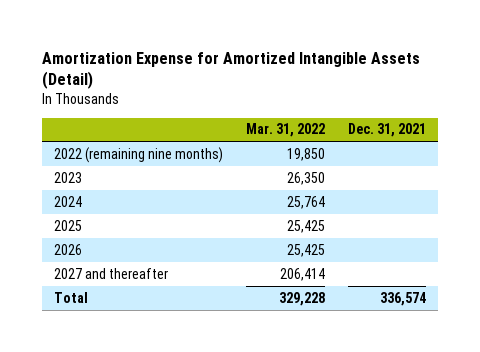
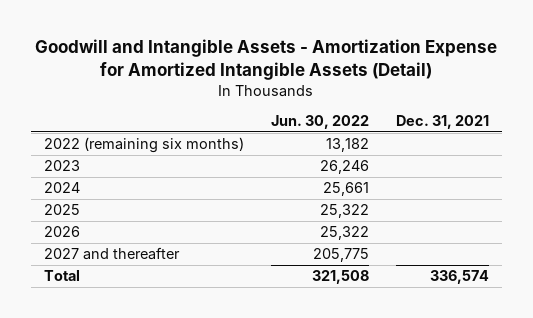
- Amortization Expense for Amortized Intangible Assets (Detail)
+ Goodwill and Intangible Assets - Amortization Expense for Amortized Intangible Assets (Detail)
- | Mar. 31, 2022 | Dec. 31, 2021
+ | Jun. 30, 2022 | Dec. 31, 2021
- 2022 (remaining nine months) | 19,850 |
+ 2022 (remaining six months) | 13,182 |

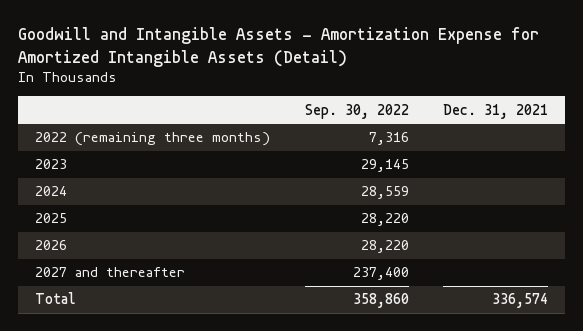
- | Jun. 30, 2022 | Dec. 31, 2021
+ | Sep. 30, 2022 | Dec. 31, 2021
- 2022 (remaining six months) | 13,182 |
+ 2022 (remaining three months) | 7,316 |

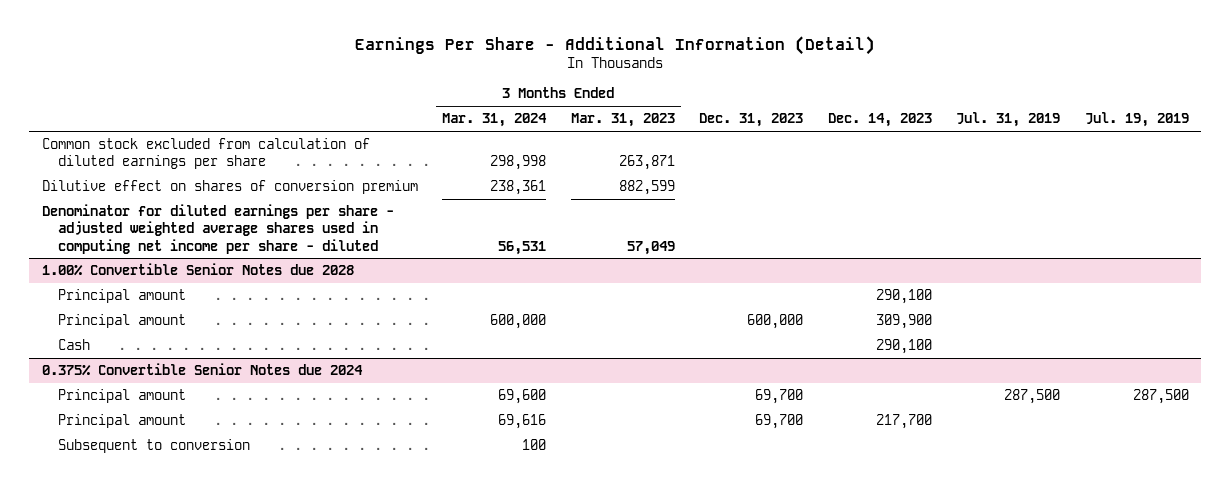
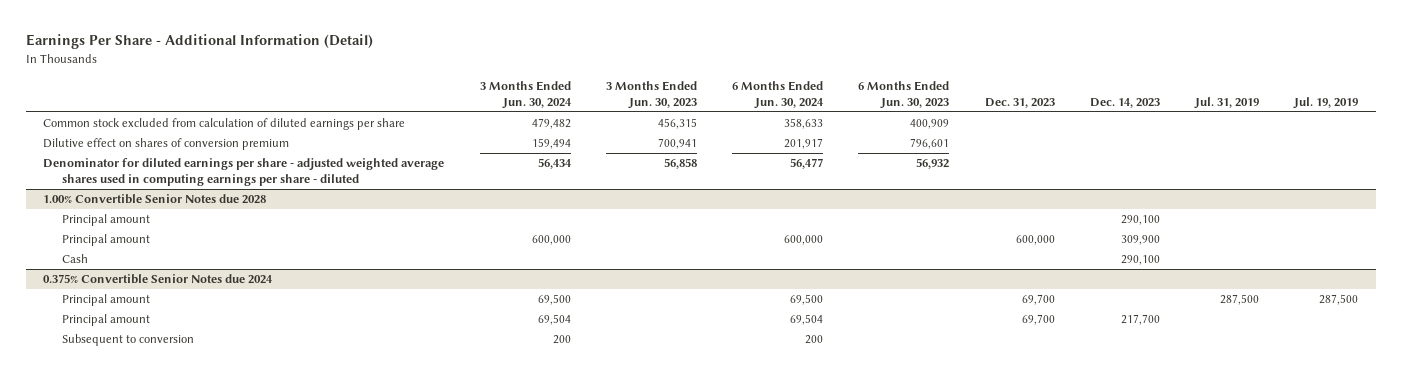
- | 3 Months Ended Mar. 31, 2024 | 3 Months Ended Mar. 31, 2023 | Dec. 31, 2023 | Dec. 14, 2023 | Jul. 31, 2019 | Jul. 19, 2019
+ | 3 Months Ended Jun. 30, 2024 | 3 Months Ended Jun. 30, 2023 | 6 Months Ended Jun. 30, 2024 | 6 Months Ended Jun. 30, 2023 | Dec. 31, 2023 | Dec. 14, 2023 | Jul. 31, 2019 | Jul. 19, 2019
- Denominator for diluted earnings per share - adjusted weighted average shares used in computing net income per share - diluted | 56,531 | 57,049 | | | |
+ Denominator for diluted earnings per share - adjusted weighted average shares used in computing earnings per share - diluted | 56,434 | 56,858 | 56,477 | 56,932 | | | |

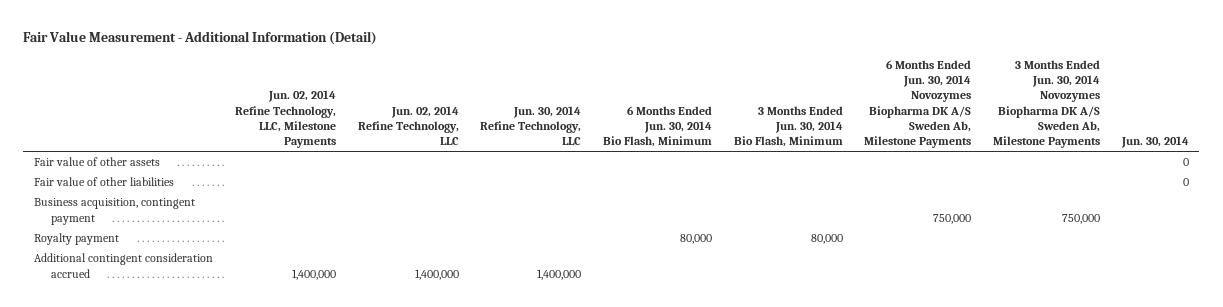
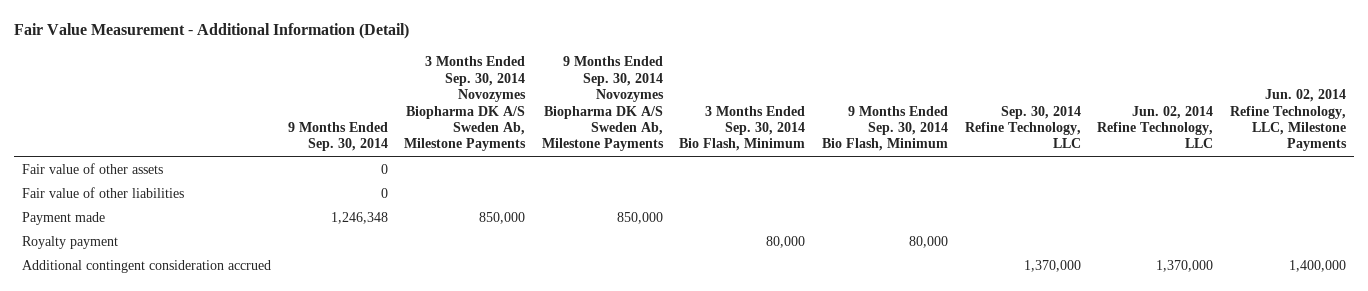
- | Jun. 02, 2014 Refine Technology, LLC, Milestone Payments | Jun. 02, 2014 Refine Technology, LLC | Jun. 30, 2014 Refine Technology, LLC | 6 Months Ended Jun. 30, 2014 Bio Flash, Minimum | 3 Months Ended Jun. 30, 2014 Bio Flash, Minimum | 6 Months Ended Jun. 30, 2014 Novozymes Biopharma DK A/S Sweden Ab, Milestone Payments | 3 Months Ended Jun. 30, 2014 Novozymes Biopharma DK A/S Sweden Ab, Milestone Payments | Jun. 30, 2014
+ | 9 Months Ended Sep. 30, 2014 | 3 Months Ended Sep. 30, 2014 Novozymes Biopharma DK A/S Sweden Ab, Milestone Payments | 9 Months Ended Sep. 30, 2014 Novozymes Biopharma DK A/S Sweden Ab, Milestone Payments | 3 Months Ended Sep. 30, 2014 Bio Flash, Minimum | 9 Months Ended Sep. 30, 2014 Bio Flash, Minimum | Sep. 30, 2014 Refine Technology, LLC | Jun. 02, 2014 Refine Technology, LLC | Jun. 02, 2014 Refine Technology, LLC, Milestone Payments
- Business acquisition, contingent payment | | | | | | 750,000 | 750,000 |
+ Payment made | 1,246,348 | 850,000 | 850,000 | | | | |
- Additional contingent consideration accrued | 1,400,000 | 1,400,000 | 1,400,000 | | | | |
+ Additional contingent consideration accrued | | | | | | 1,370,000 | 1,370,000 | 1,400,000

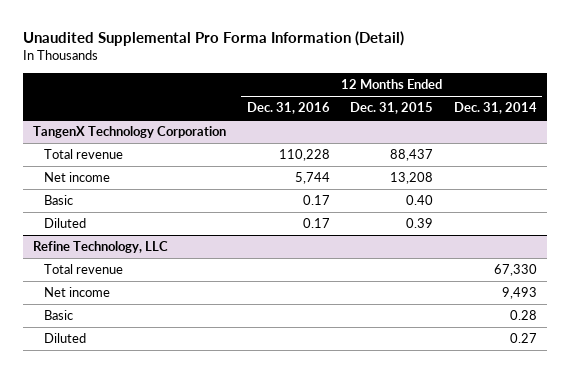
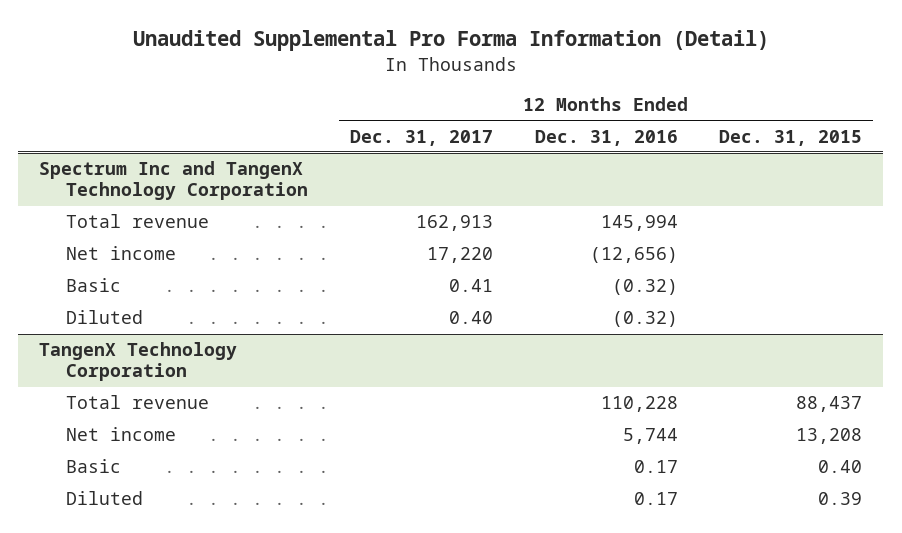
- | 12 Months Ended Dec. 31, 2016 | 12 Months Ended Dec. 31, 2015 | 12 Months Ended Dec. 31, 2014
+ | 12 Months Ended Dec. 31, 2017 | 12 Months Ended Dec. 31, 2016 | 12 Months Ended Dec. 31, 2015
+ Spectrum Inc and TangenX Technology Corporation
+ Total revenue | 162,913 | 145,994 |
+ Net income | 17,220 | (12,656) |
+ Basic | 0.41 | (0.32) |
+ Diluted | 0.40 | (0.32) |
- Refine Technology, LLC
- Total revenue | | | 67,330
- Net income | | | 9,493
- Basic | | | 0.28
- Diluted | | | 0.27

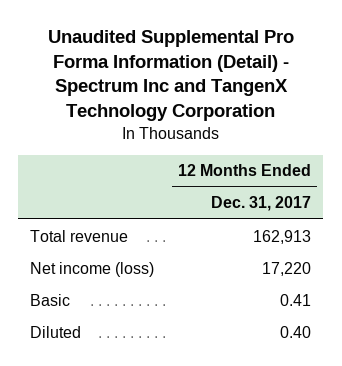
- Unaudited Supplemental Pro Forma Information (Detail)
+ Unaudited Supplemental Pro Forma Information (Detail) - Spectrum Inc and TangenX Technology Corporation
- | 12 Months Ended Dec. 31, 2017 | 12 Months Ended Dec. 31, 2016 | 12 Months Ended Dec. 31, 2015
+ | 12 Months Ended Dec. 31, 2017
- Spectrum Inc and TangenX Technology Corporation
- Net income | 17,220 | (12,656) |
+ Net income (loss) | 17,220
- TangenX Technology Corporation
- Total revenue | | 110,228 | 88,437
- Net income | | 5,744 | 13,208
- Basic | | 0.17 | 0.40
- Diluted | | 0.17 | 0.39

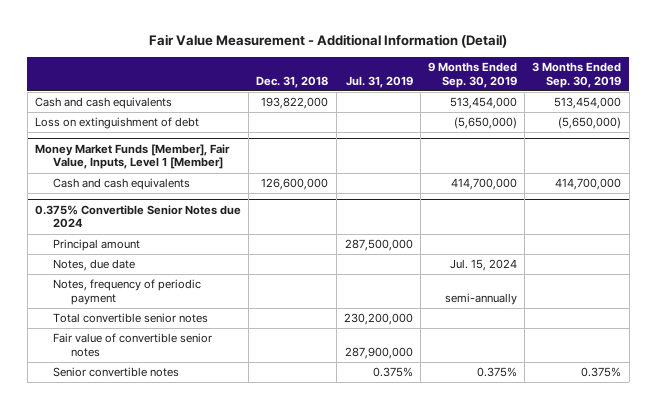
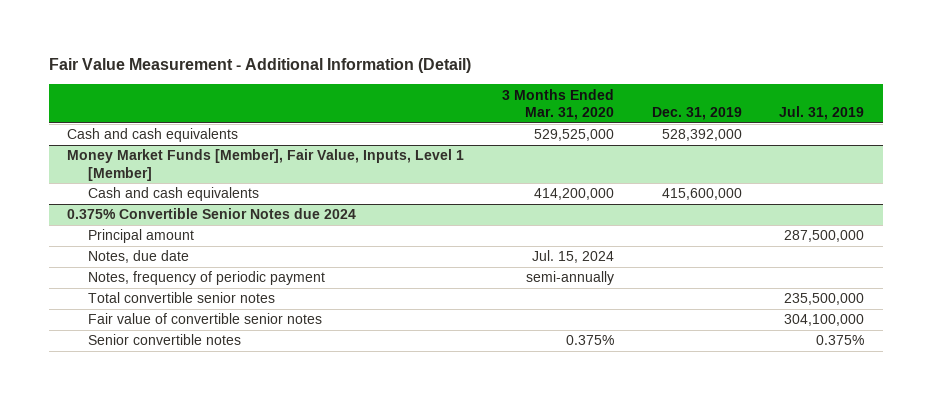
- | Dec. 31, 2018 | Jul. 31, 2019 | 9 Months Ended Sep. 30, 2019 | 3 Months Ended Sep. 30, 2019
+ | 3 Months Ended Mar. 31, 2020 | Dec. 31, 2019 | Jul. 31, 2019
- Loss on extinguishment of debt | | | (5,650,000) | (5,650,000)
@ 0.375% Convertible Senior Notes due 2024
- Total convertible senior notes | | 230,200,000 | |
- Fair value of convertible senior notes | | 287,900,000 | |
+ Total convertible senior notes | | | 235,500,000
+ Fair value of convertible senior notes | | | 304,100,000

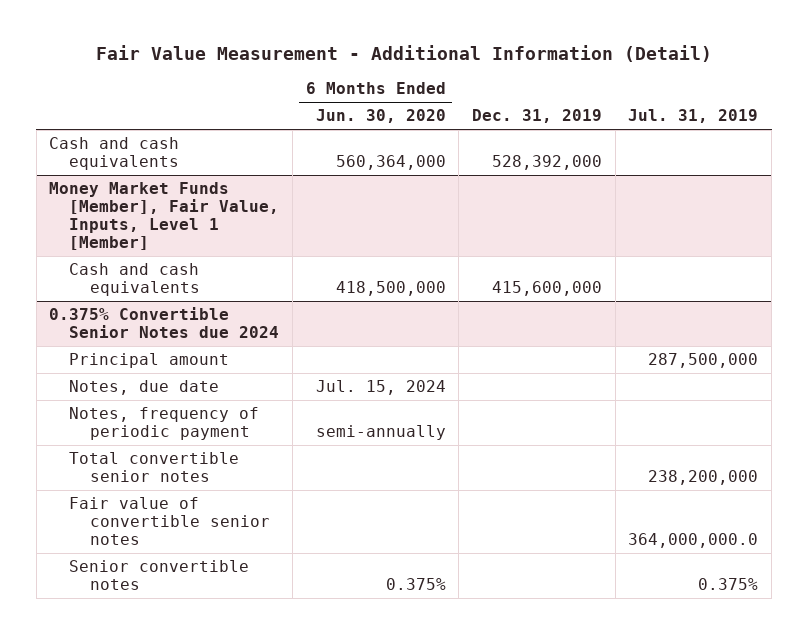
- | 3 Months Ended Mar. 31, 2020 | Dec. 31, 2019 | Jul. 31, 2019
+ | 6 Months Ended Jun. 30, 2020 | Dec. 31, 2019 | Jul. 31, 2019
@ 0.375% Convertible Senior Notes due 2024
- Total convertible senior notes | | | 235,500,000
- Fair value of convertible senior notes | | | 304,100,000
+ Total convertible senior notes | | | 238,200,000
+ Fair value of convertible senior notes | | | 364,000,000.0

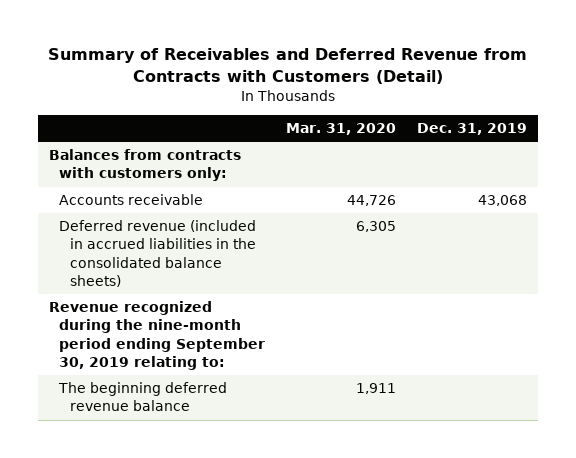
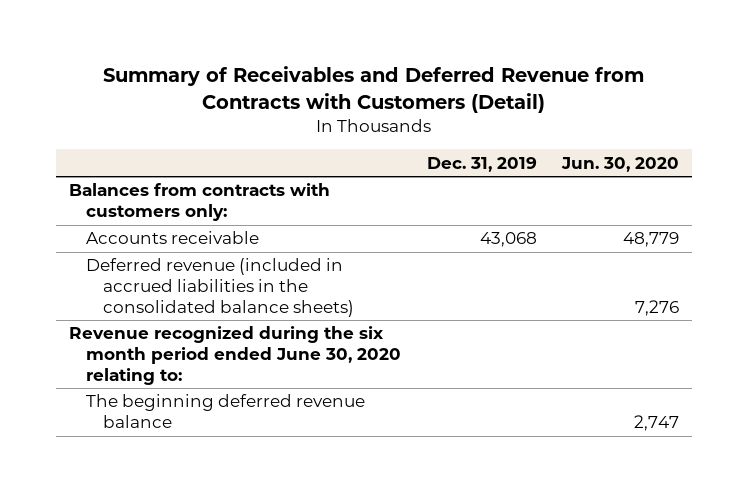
- | Mar. 31, 2020 | Dec. 31, 2019
+ | Dec. 31, 2019 | Jun. 30, 2020
- Revenue recognized during the nine-month period ending September 30, 2019 relating to:
+ Revenue recognized during the six month period ended June 30, 2020 relating to:

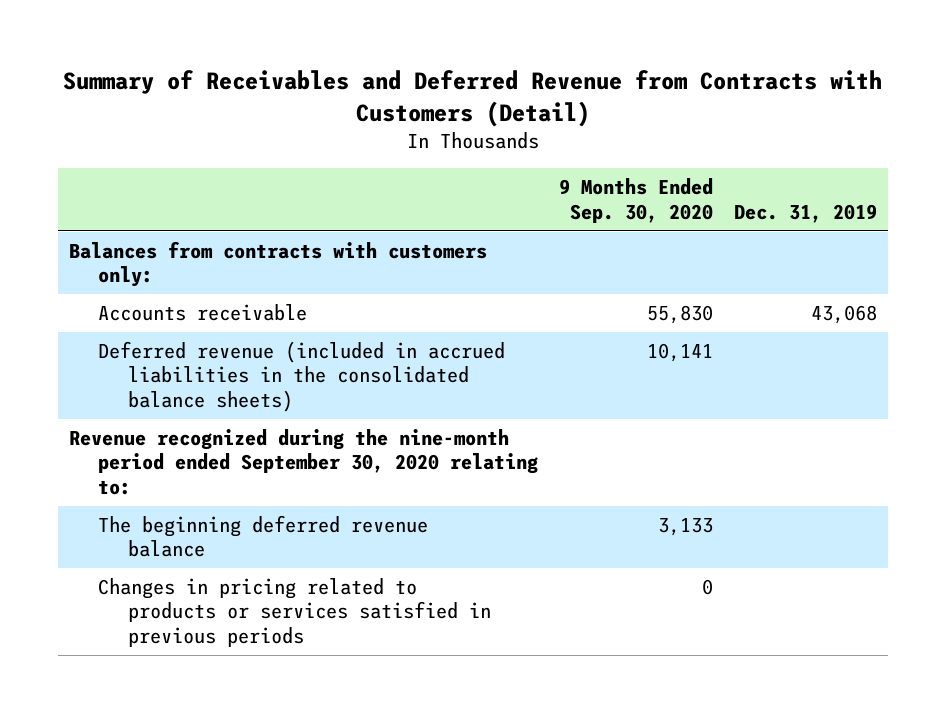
- | Dec. 31, 2019 | Jun. 30, 2020
+ | 9 Months Ended Sep. 30, 2020 | Dec. 31, 2019
- Revenue recognized during the six month period ended June 30, 2020 relating to:
+ Revenue recognized during the nine-month period ended September 30, 2020 relating to:
+ Changes in pricing related to products or services satisfied in previous periods | 0 |

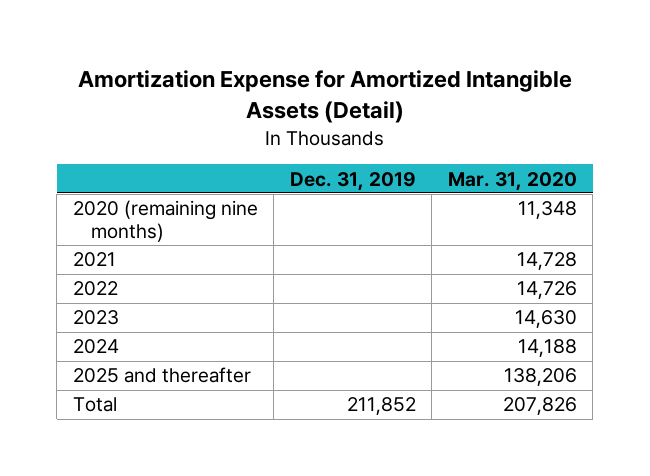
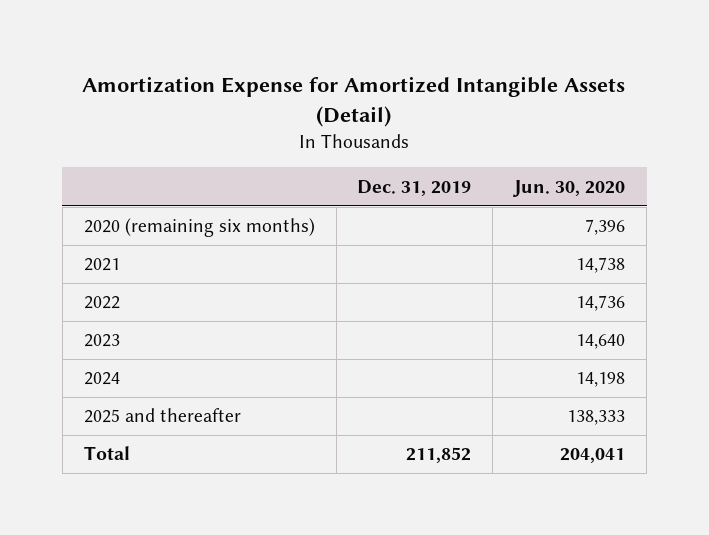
- | Dec. 31, 2019 | Mar. 31, 2020
+ | Dec. 31, 2019 | Jun. 30, 2020
- 2020 (remaining nine months) | | 11,348
+ 2020 (remaining six months) | | 7,396

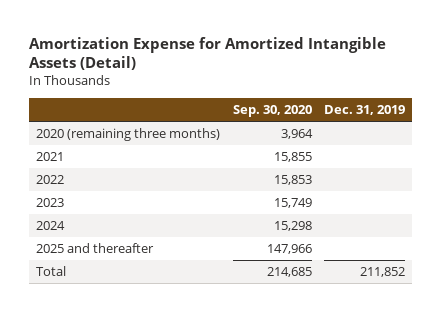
- | Dec. 31, 2019 | Jun. 30, 2020
+ | Sep. 30, 2020 | Dec. 31, 2019
- 2020 (remaining six months) | | 7,396
+ 2020 (remaining three months) | 3,964 |

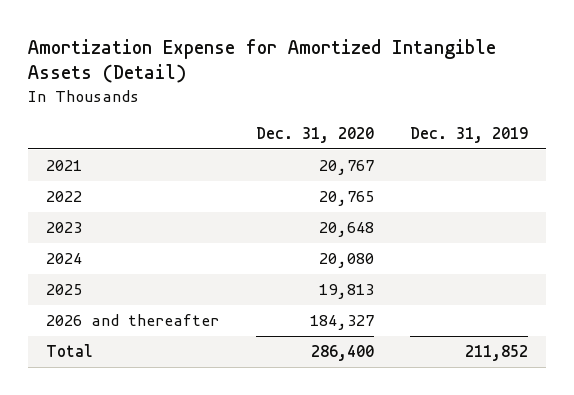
- | Sep. 30, 2020 | Dec. 31, 2019
+ | Dec. 31, 2020 | Dec. 31, 2019
- 2020 (remaining three months) | 3,964 |
- 2025 and thereafter | 147,966 |
+ 2025 | 19,813 |
+ 2026 and thereafter | 184,327 |

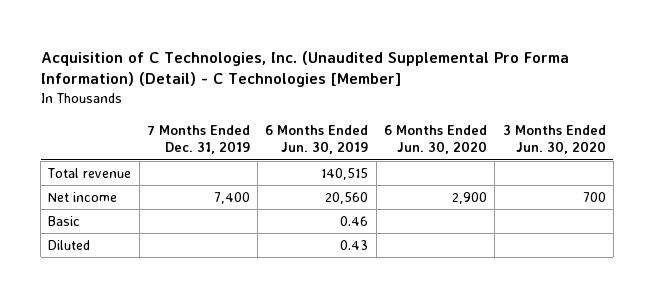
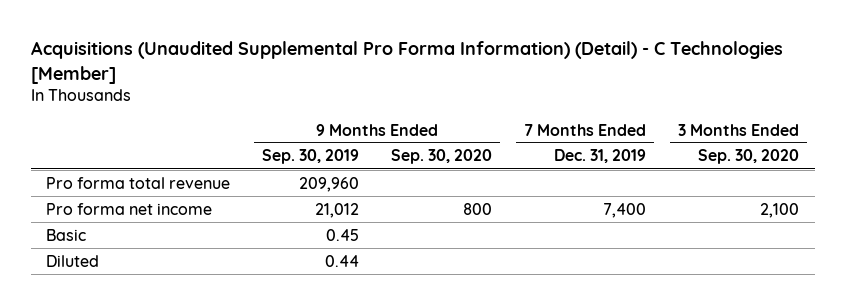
- Acquisition of C Technologies, Inc. (Unaudited Supplemental Pro Forma Information) (Detail) - C Technologies [Member]
+ Acquisitions (Unaudited Supplemental Pro Forma Information) (Detail) - C Technologies [Member]
- | 7 Months Ended Dec. 31, 2019 | 6 Months Ended Jun. 30, 2019 | 6 Months Ended Jun. 30, 2020 | 3 Months Ended Jun. 30, 2020
+ | 9 Months Ended Sep. 30, 2019 | 9 Months Ended Sep. 30, 2020 | 7 Months Ended Dec. 31, 2019 | 3 Months Ended Sep. 30, 2020
- Total revenue | | 140,515 | |
- Net income | 7,400 | 20,560 | 2,900 | 700
+ Pro forma total revenue | 209,960 | | |
+ Pro forma net income | 21,012 | 800 | 7,400 | 2,100

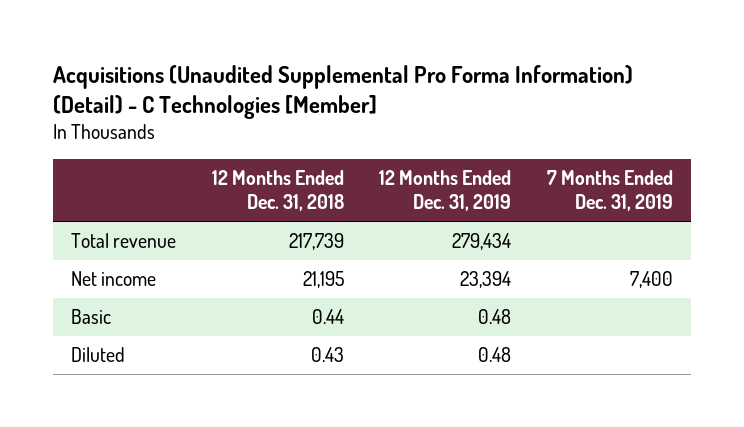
- | 9 Months Ended Sep. 30, 2019 | 9 Months Ended Sep. 30, 2020 | 7 Months Ended Dec. 31, 2019 | 3 Months Ended Sep. 30, 2020
+ | 12 Months Ended Dec. 31, 2018 | 12 Months Ended Dec. 31, 2019 | 7 Months Ended Dec. 31, 2019
- Pro forma total revenue | 209,960 | | |
- Pro forma net income | 21,012 | 800 | 7,400 | 2,100
+ Total revenue | 217,739 | 279,434 |
+ Net income | 21,195 | 23,394 | 7,400

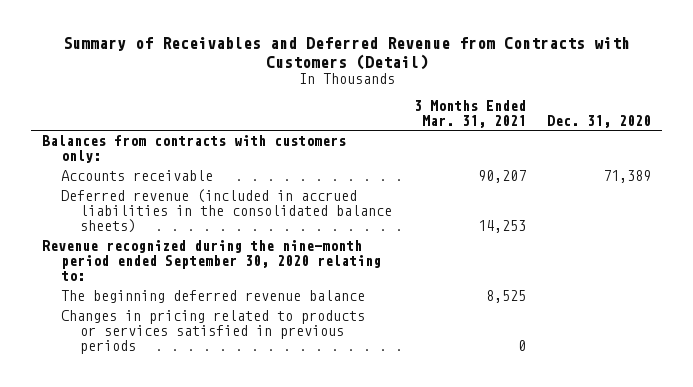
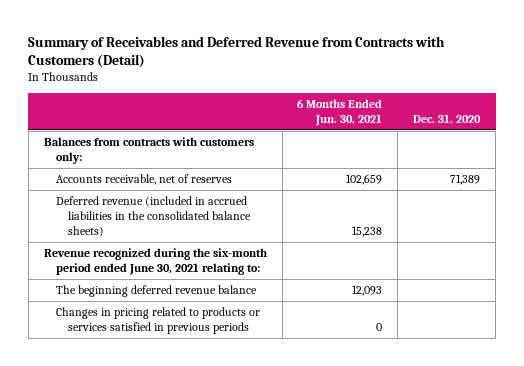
- | 3 Months Ended Mar. 31, 2021 | Dec. 31, 2020
+ | 6 Months Ended Jun. 30, 2021 | Dec. 31, 2020
- Accounts receivable | 90,207 | 71,389
+ Accounts receivable, net of reserves | 102,659 | 71,389
- Revenue recognized during the nine-month period ended September 30, 2020 relating to:
+ Revenue recognized during the six-month period ended June 30, 2021 relating to:

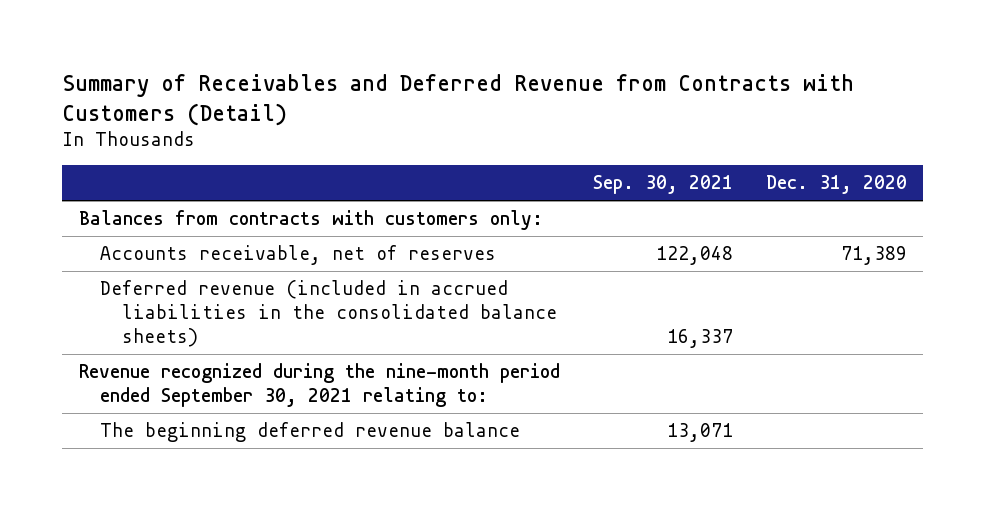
- | 6 Months Ended Jun. 30, 2021 | Dec. 31, 2020
+ | Sep. 30, 2021 | Dec. 31, 2020
- Revenue recognized during the six-month period ended June 30, 2021 relating to:
+ Revenue recognized during the nine-month period ended September 30, 2021 relating to:
- Changes in pricing related to products or services satisfied in previous periods | 0 |

